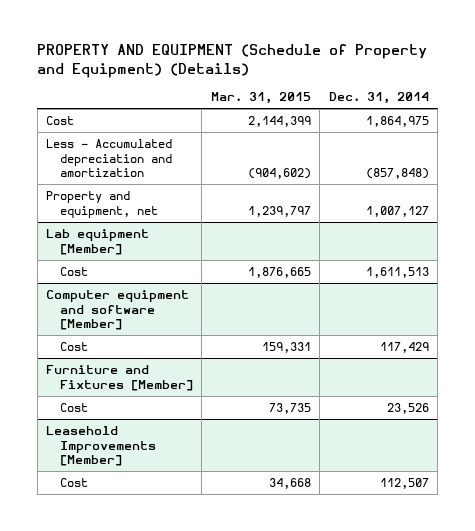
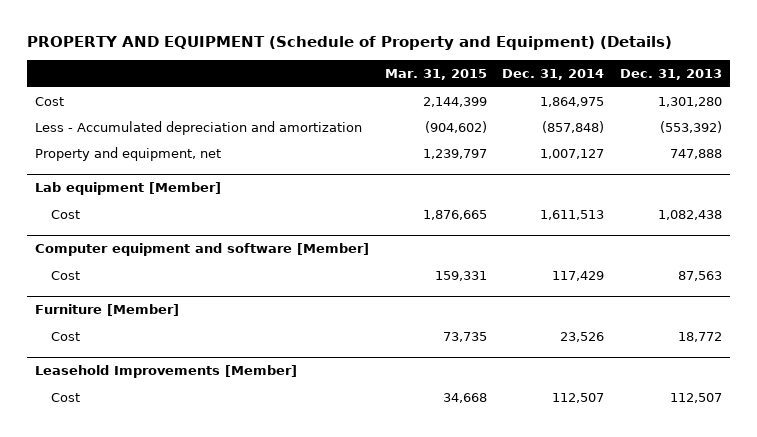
- | Mar. 31, 2015 | Dec. 31, 2014
+ | Mar. 31, 2015 | Dec. 31, 2014 | Dec. 31, 2013
- Furniture and Fixtures [Member]
+ Furniture [Member]

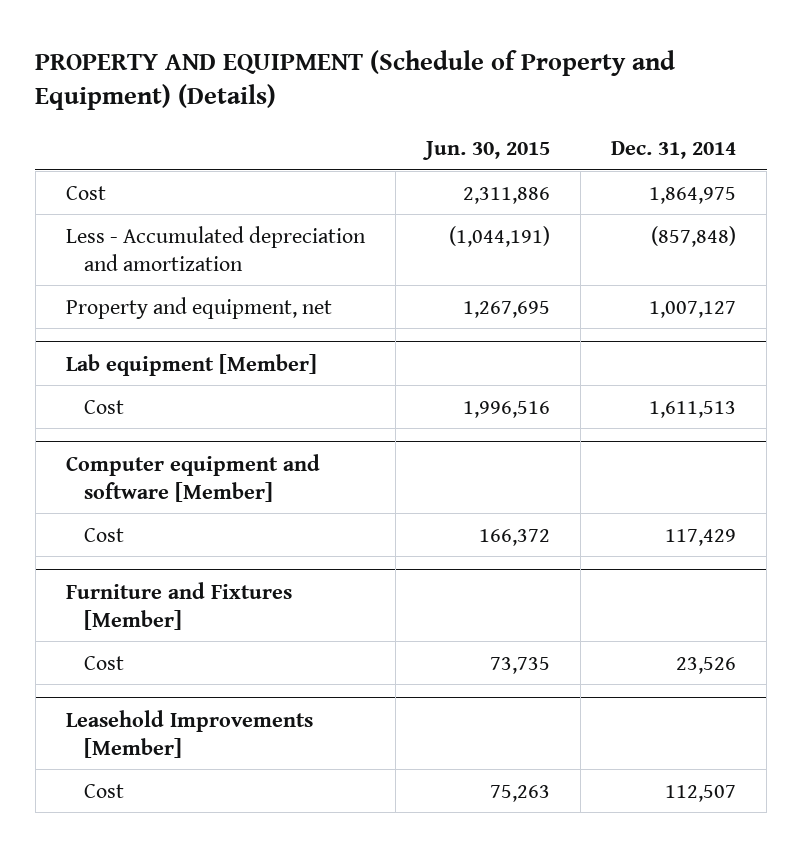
- | Mar. 31, 2015 | Dec. 31, 2014 | Dec. 31, 2013
+ | Jun. 30, 2015 | Dec. 31, 2014
- Furniture [Member]
+ Furniture and Fixtures [Member]

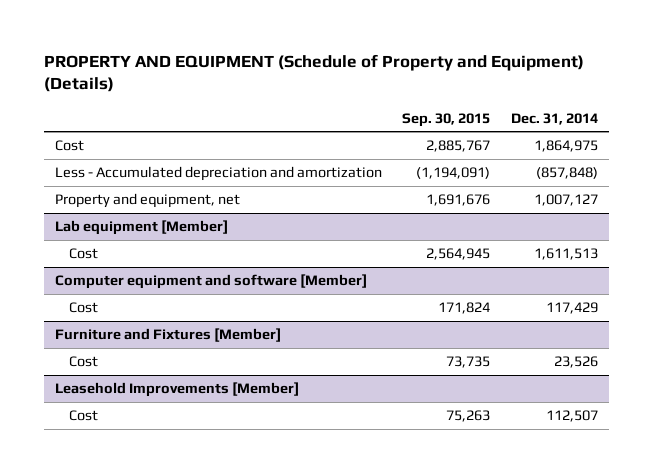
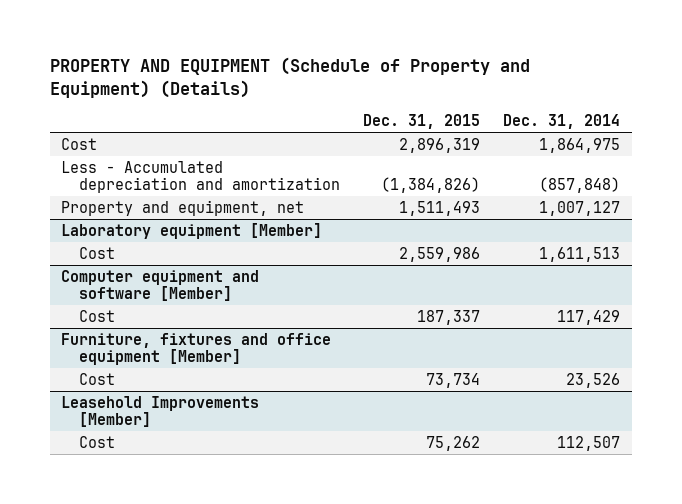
- | Sep. 30, 2015 | Dec. 31, 2014
+ | Dec. 31, 2015 | Dec. 31, 2014
- Lab equipment [Member]
+ Laboratory equipment [Member]
- Furniture and Fixtures [Member]
+ Furniture, fixtures and office equipment [Member]

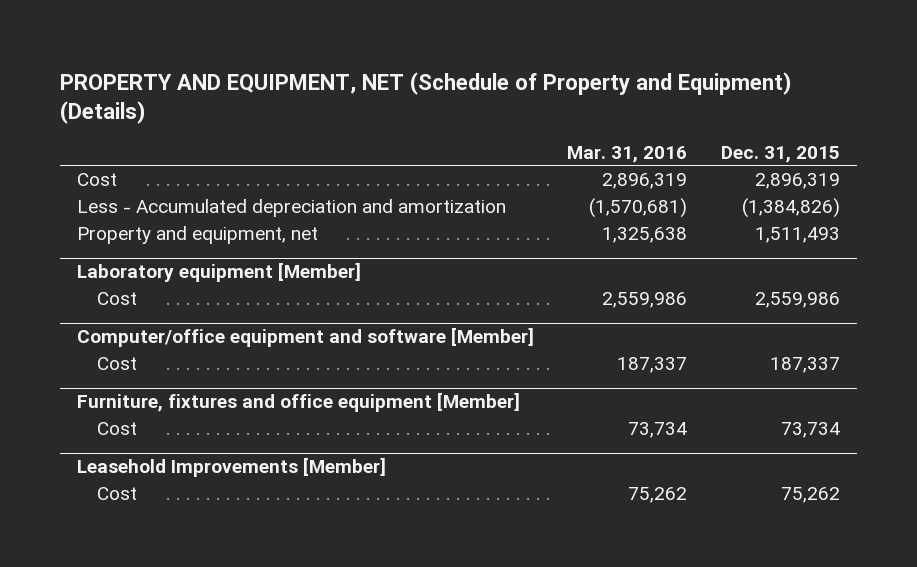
- PROPERTY AND EQUIPMENT (Schedule of Property and Equipment) (Details)
+ PROPERTY AND EQUIPMENT, NET (Schedule of Property and Equipment) (Details)
- | Dec. 31, 2015 | Dec. 31, 2014
+ | Mar. 31, 2016 | Dec. 31, 2015
- Computer equipment and software [Member]
+ Computer/office equipment and software [Member]

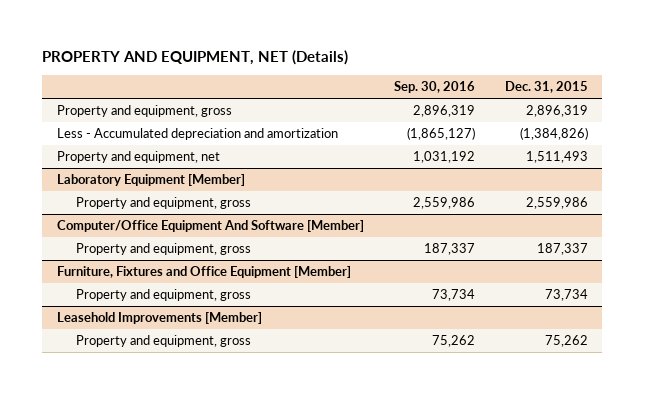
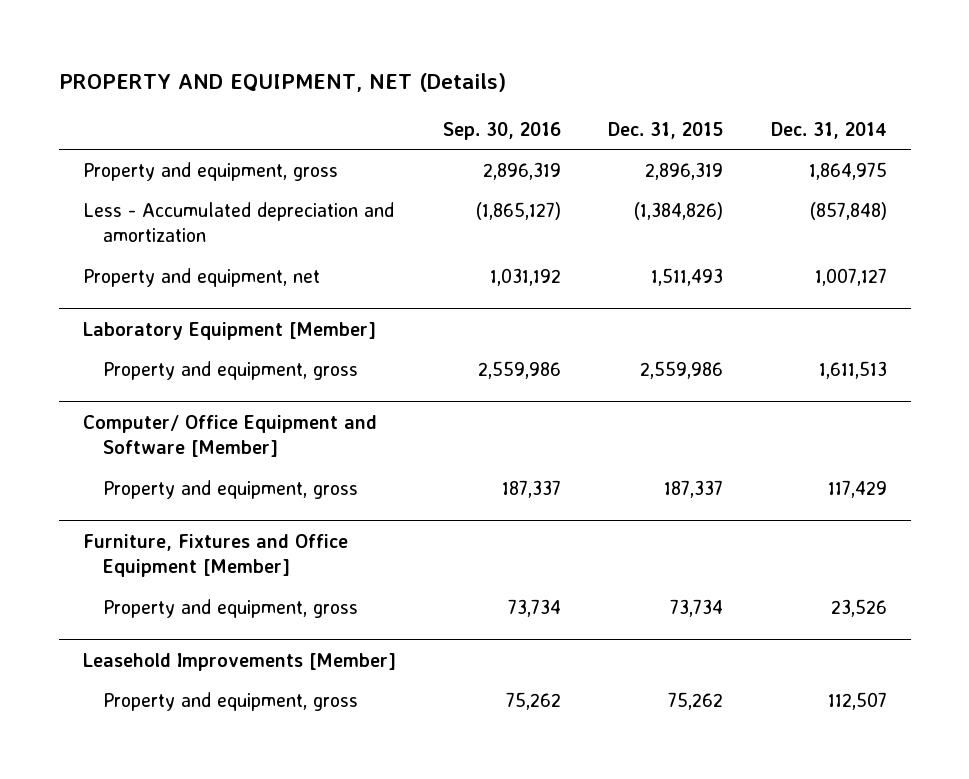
- | Sep. 30, 2016 | Dec. 31, 2015
+ | Sep. 30, 2016 | Dec. 31, 2015 | Dec. 31, 2014
- Computer/Office Equipment And Software [Member]
+ Computer/ Office Equipment and Software [Member]

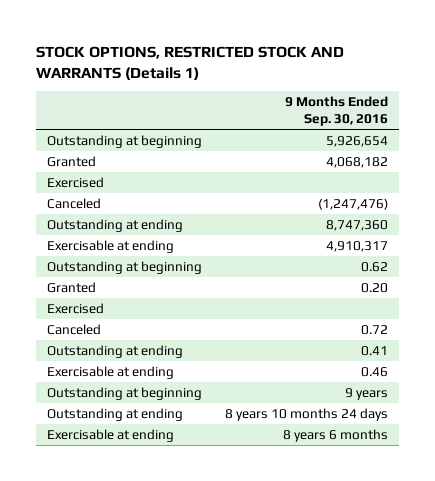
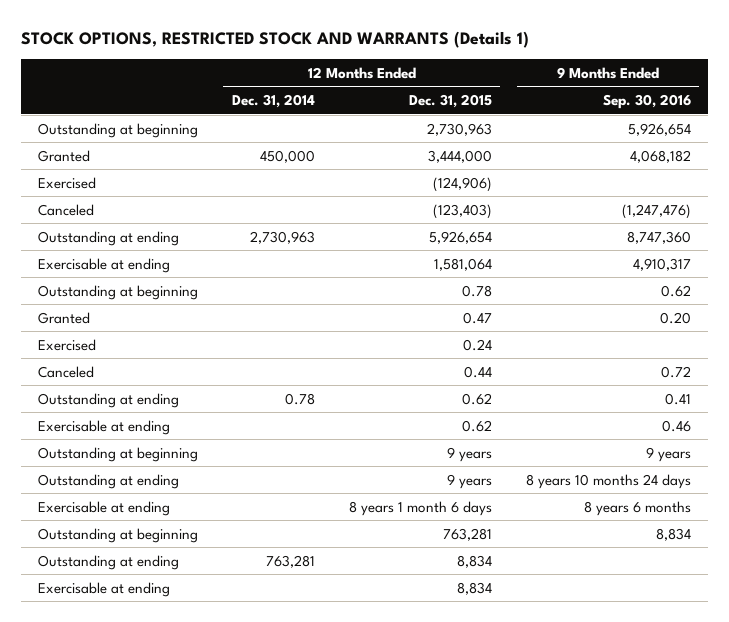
- | 9 Months Ended Sep. 30, 2016
+ | 12 Months Ended Dec. 31, 2014 | 12 Months Ended Dec. 31, 2015 | 9 Months Ended Sep. 30, 2016
+ Outstanding at beginning | | 763,281 | 8,834
+ Outstanding at ending | 763,281 | 8,834 |
+ Exercisable at ending | | 8,834 |

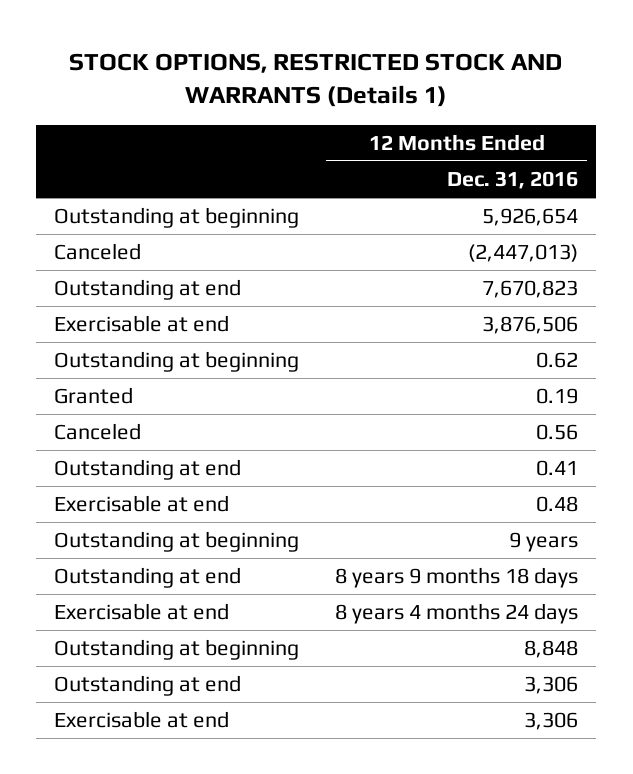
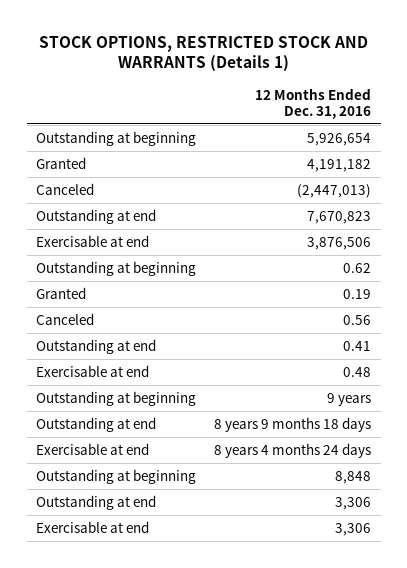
+ Granted | 4,191,182

